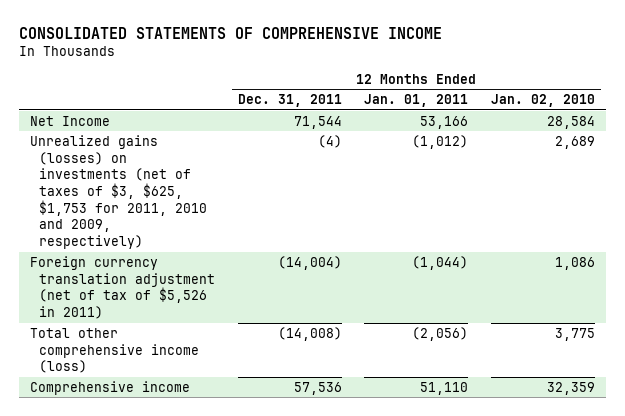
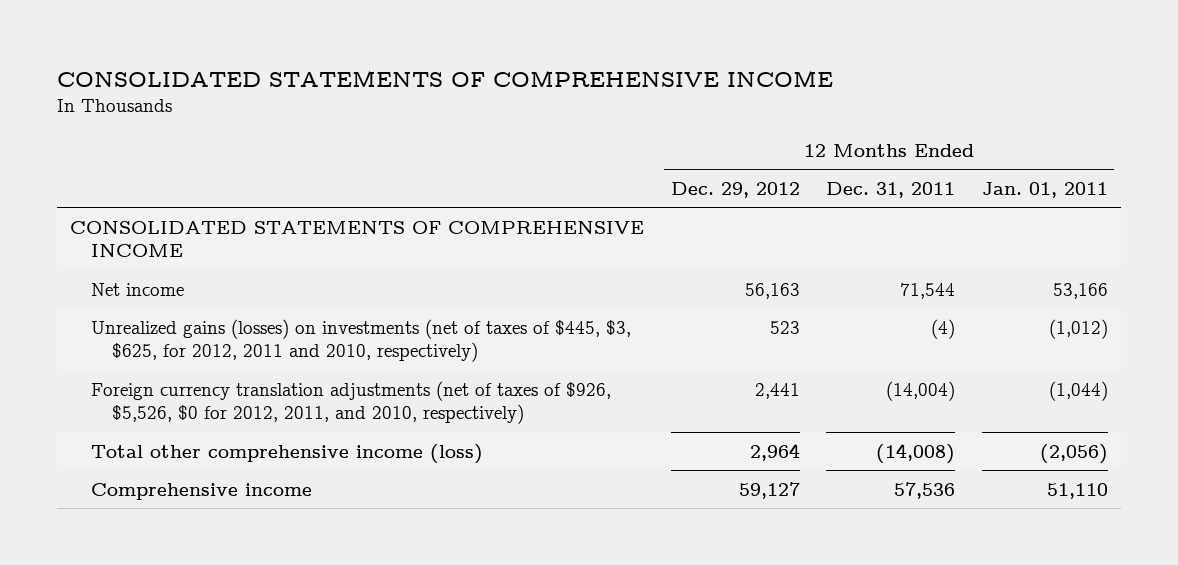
- | 12 Months Ended Dec. 31, 2011 | 12 Months Ended Jan. 01, 2011 | 12 Months Ended Jan. 02, 2010
+ | 12 Months Ended Dec. 29, 2012 | 12 Months Ended Dec. 31, 2011 | 12 Months Ended Jan. 01, 2011
- Net Income | 71,544 | 53,166 | 28,584
- Unrealized gains (losses) on investments (net of taxes of $3, $625, $1,753 for 2011, 2010 and 2009, respectively) | (4) | (1,012) | 2,689
- Foreign currency translation adjustment (net of tax of $5,526 in 2011) | (14,004) | (1,044) | 1,086
+ CONSOLIDATED STATEMENTS OF COMPREHENSIVE INCOME
+ Net income | 56,163 | 71,544 | 53,166
+ Unrealized gains (losses) on investments (net of taxes of $445, $3, $625, for 2012, 2011 and 2010, respectively) | 523 | (4) | (1,012)
+ Foreign currency translation adjustments (net of taxes of $926, $5,526, $0 for 2012, 2011, and 2010, respectively) | 2,441 | (14,004) | (1,044)

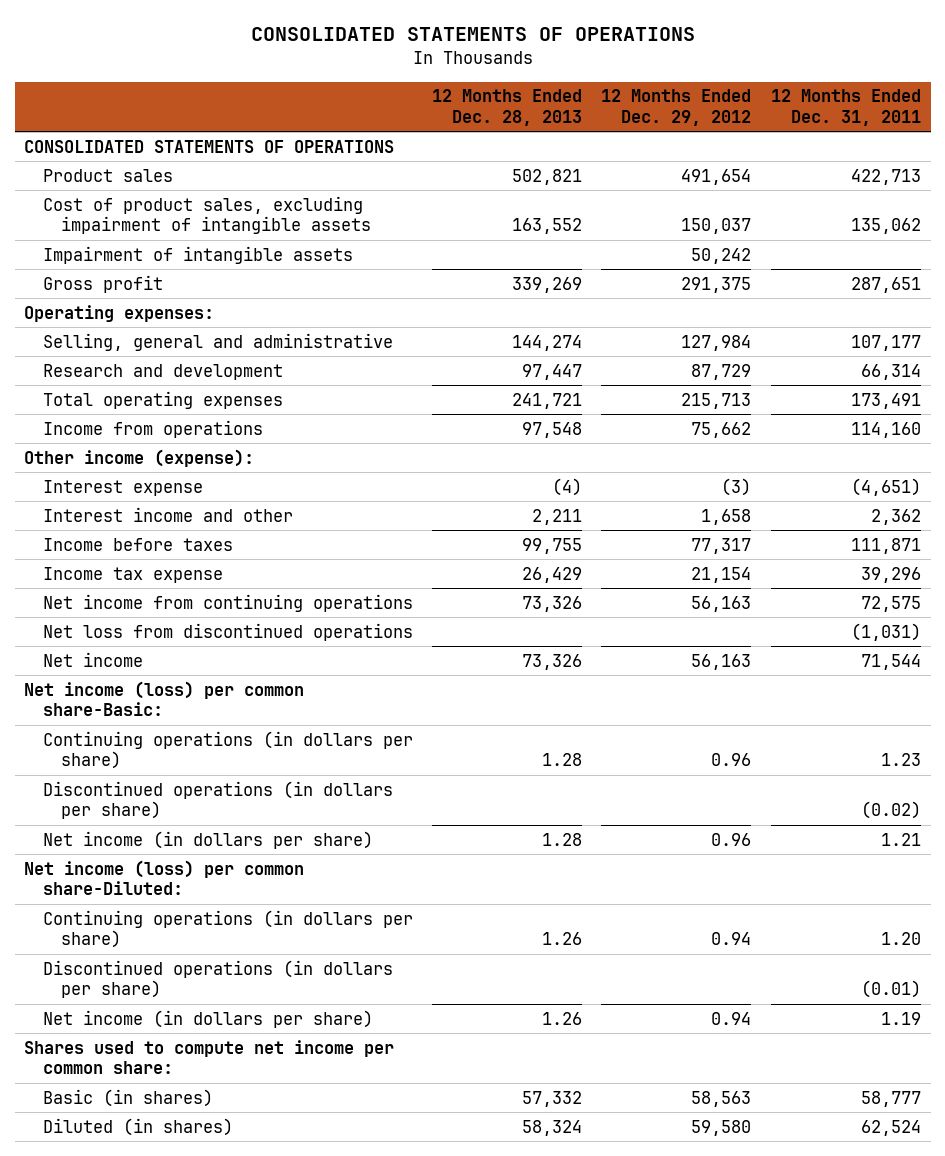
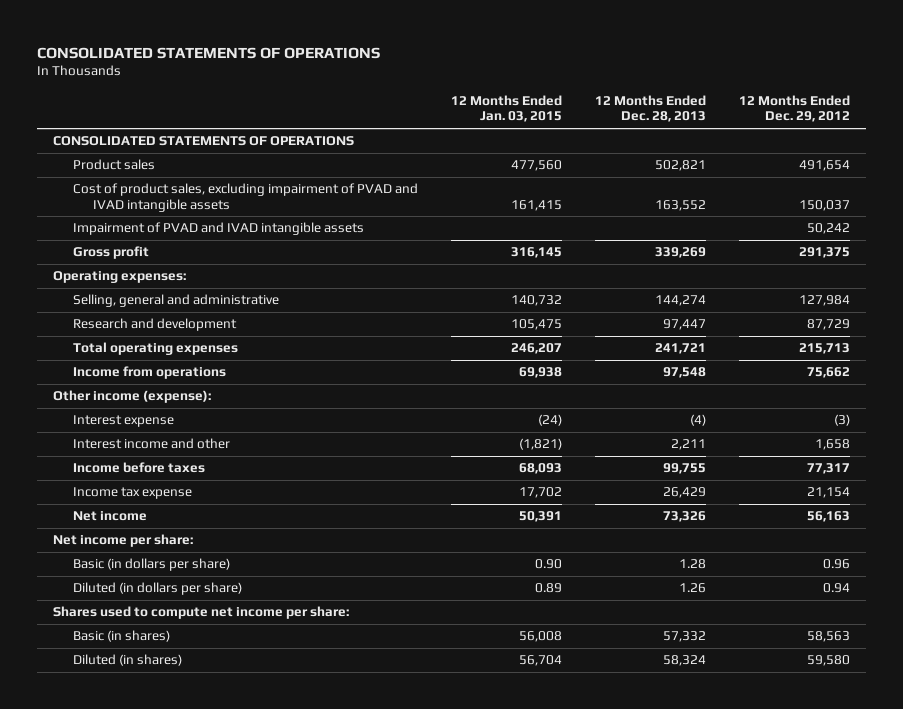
- | 12 Months Ended Dec. 28, 2013 | 12 Months Ended Dec. 29, 2012 | 12 Months Ended Dec. 31, 2011
+ | 12 Months Ended Jan. 03, 2015 | 12 Months Ended Dec. 28, 2013 | 12 Months Ended Dec. 29, 2012
- Cost of product sales, excluding impairment of intangible assets | 163,552 | 150,037 | 135,062
- Impairment of intangible assets | | 50,242 |
+ Cost of product sales, excluding impairment of PVAD and IVAD intangible assets | 161,415 | 163,552 | 150,037
+ Impairment of PVAD and IVAD intangible assets | | | 50,242
- Net income from continuing operations | 73,326 | 56,163 | 72,575
- Net loss from discontinued operations | | | (1,031)
- Net income (loss) per common share-Basic:
- Continuing operations (in dollars per share) | 1.28 | 0.96 | 1.23
- Discontinued operations (in dollars per share) | | | (0.02)
- Net income (in dollars per share) | 1.28 | 0.96 | 1.21
- Net income (loss) per common share-Diluted:
- Continuing operations (in dollars per share) | 1.26 | 0.94 | 1.20
- Discontinued operations (in dollars per share) | | | (0.01)
- Net income (in dollars per share) | 1.26 | 0.94 | 1.19
- Shares used to compute net income per common share:
+ Net income per share:
+ Basic (in dollars per share) | 0.90 | 1.28 | 0.96
+ Diluted (in dollars per share) | 0.89 | 1.26 | 0.94
+ Shares used to compute net income per share:

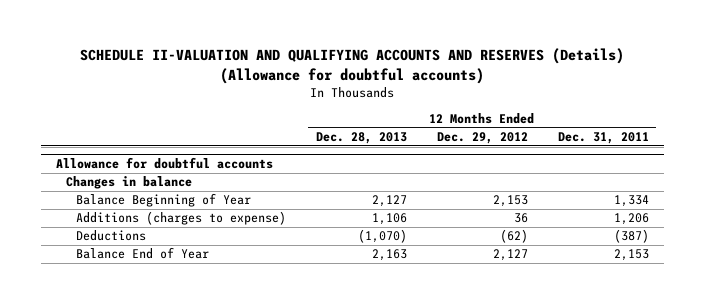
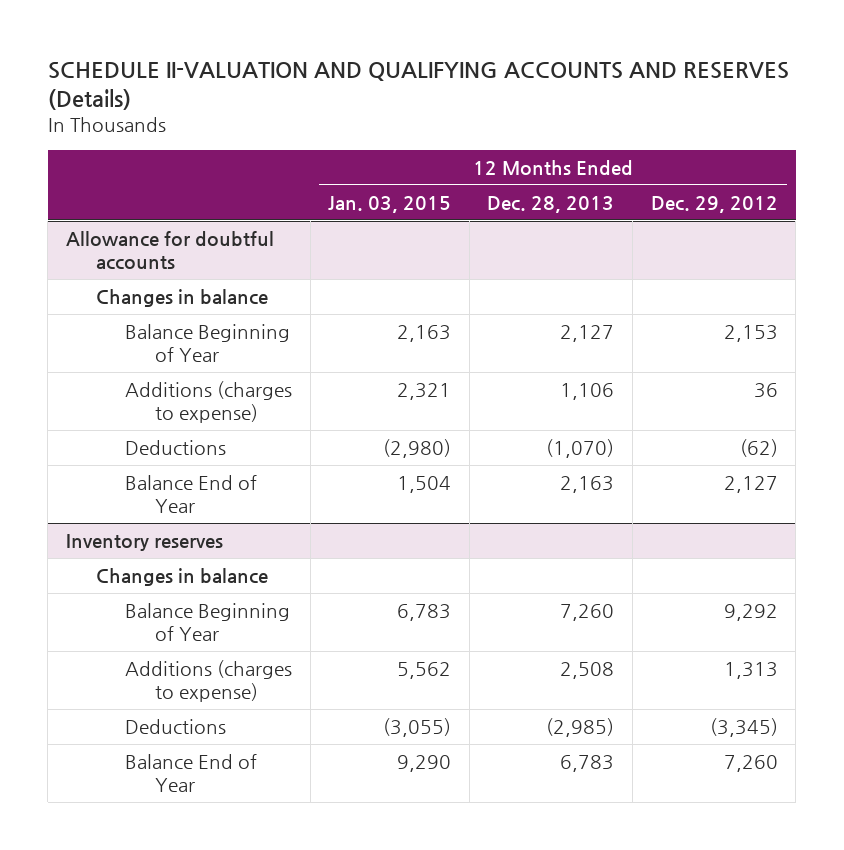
- SCHEDULE II-VALUATION AND QUALIFYING ACCOUNTS AND RESERVES (Details) (Allowance for doubtful accounts)
+ SCHEDULE II-VALUATION AND QUALIFYING ACCOUNTS AND RESERVES (Details)
- | 12 Months Ended Dec. 28, 2013 | 12 Months Ended Dec. 29, 2012 | 12 Months Ended Dec. 31, 2011
+ | 12 Months Ended Jan. 03, 2015 | 12 Months Ended Dec. 28, 2013 | 12 Months Ended Dec. 29, 2012
+ Inventory reserves
+ Changes in balance
+ Balance Beginning of Year | 6,783 | 7,260 | 9,292
+ Additions (charges to expense) | 5,562 | 2,508 | 1,313
+ Deductions | (3,055) | (2,985) | (3,345)
+ Balance End of Year | 9,290 | 6,783 | 7,260

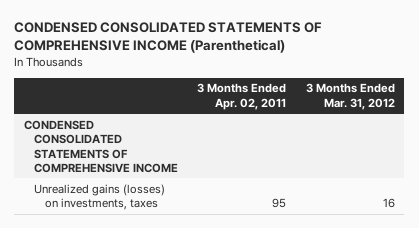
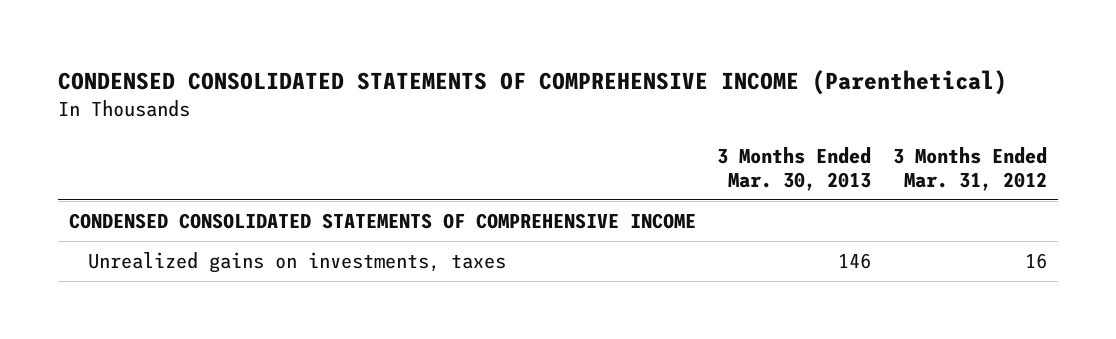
- | 3 Months Ended Apr. 02, 2011 | 3 Months Ended Mar. 31, 2012
+ | 3 Months Ended Mar. 30, 2013 | 3 Months Ended Mar. 31, 2012
- Unrealized gains (losses) on investments, taxes | 95 | 16
+ Unrealized gains on investments, taxes | 146 | 16

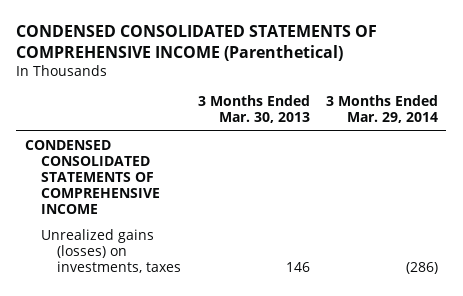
- | 3 Months Ended Mar. 30, 2013 | 3 Months Ended Mar. 31, 2012
+ | 3 Months Ended Mar. 30, 2013 | 3 Months Ended Mar. 29, 2014
- Unrealized gains on investments, taxes | 146 | 16
+ Unrealized gains (losses) on investments, taxes | 146 | (286)

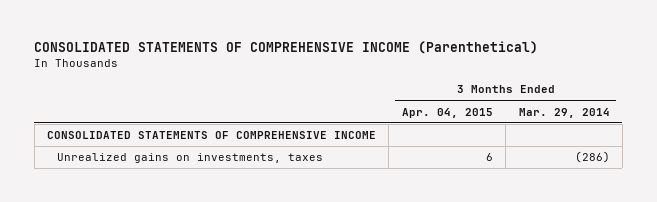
- CONDENSED CONSOLIDATED STATEMENTS OF COMPREHENSIVE INCOME (Parenthetical)
+ CONSOLIDATED STATEMENTS OF COMPREHENSIVE INCOME (Parenthetical)
- | 3 Months Ended Mar. 30, 2013 | 3 Months Ended Mar. 29, 2014
+ | 3 Months Ended Apr. 04, 2015 | 3 Months Ended Mar. 29, 2014
- CONDENSED CONSOLIDATED STATEMENTS OF COMPREHENSIVE INCOME
- Unrealized gains (losses) on investments, taxes | 146 | (286)
+ CONSOLIDATED STATEMENTS OF COMPREHENSIVE INCOME
+ Unrealized gains on investments, taxes | 6 | (286)

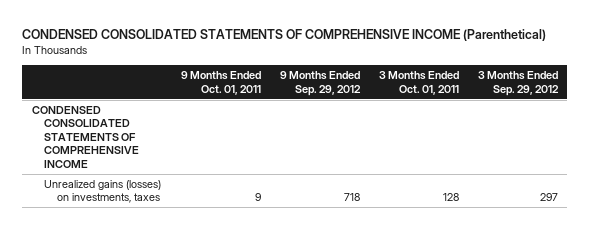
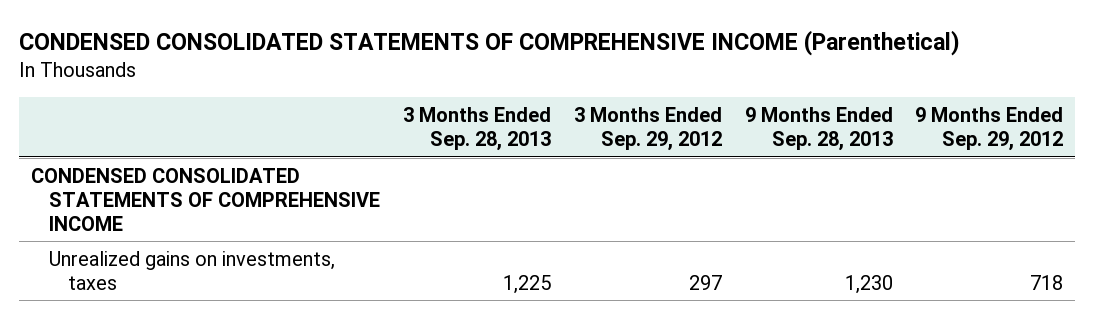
- | 9 Months Ended Oct. 01, 2011 | 9 Months Ended Sep. 29, 2012 | 3 Months Ended Oct. 01, 2011 | 3 Months Ended Sep. 29, 2012
+ | 3 Months Ended Sep. 28, 2013 | 3 Months Ended Sep. 29, 2012 | 9 Months Ended Sep. 28, 2013 | 9 Months Ended Sep. 29, 2012
- Unrealized gains (losses) on investments, taxes | 9 | 718 | 128 | 297
+ Unrealized gains on investments, taxes | 1,225 | 297 | 1,230 | 718

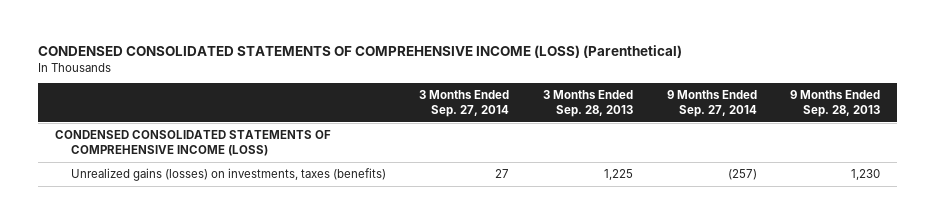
- CONDENSED CONSOLIDATED STATEMENTS OF COMPREHENSIVE INCOME (Parenthetical)
+ CONDENSED CONSOLIDATED STATEMENTS OF COMPREHENSIVE INCOME (LOSS) (Parenthetical)
- | 3 Months Ended Sep. 28, 2013 | 3 Months Ended Sep. 29, 2012 | 9 Months Ended Sep. 28, 2013 | 9 Months Ended Sep. 29, 2012
+ | 3 Months Ended Sep. 27, 2014 | 3 Months Ended Sep. 28, 2013 | 9 Months Ended Sep. 27, 2014 | 9 Months Ended Sep. 28, 2013
- CONDENSED CONSOLIDATED STATEMENTS OF COMPREHENSIVE INCOME
- Unrealized gains on investments, taxes | 1,225 | 297 | 1,230 | 718
+ CONDENSED CONSOLIDATED STATEMENTS OF COMPREHENSIVE INCOME (LOSS)
+ Unrealized gains (losses) on investments, taxes (benefits) | 27 | 1,225 | (257) | 1,230

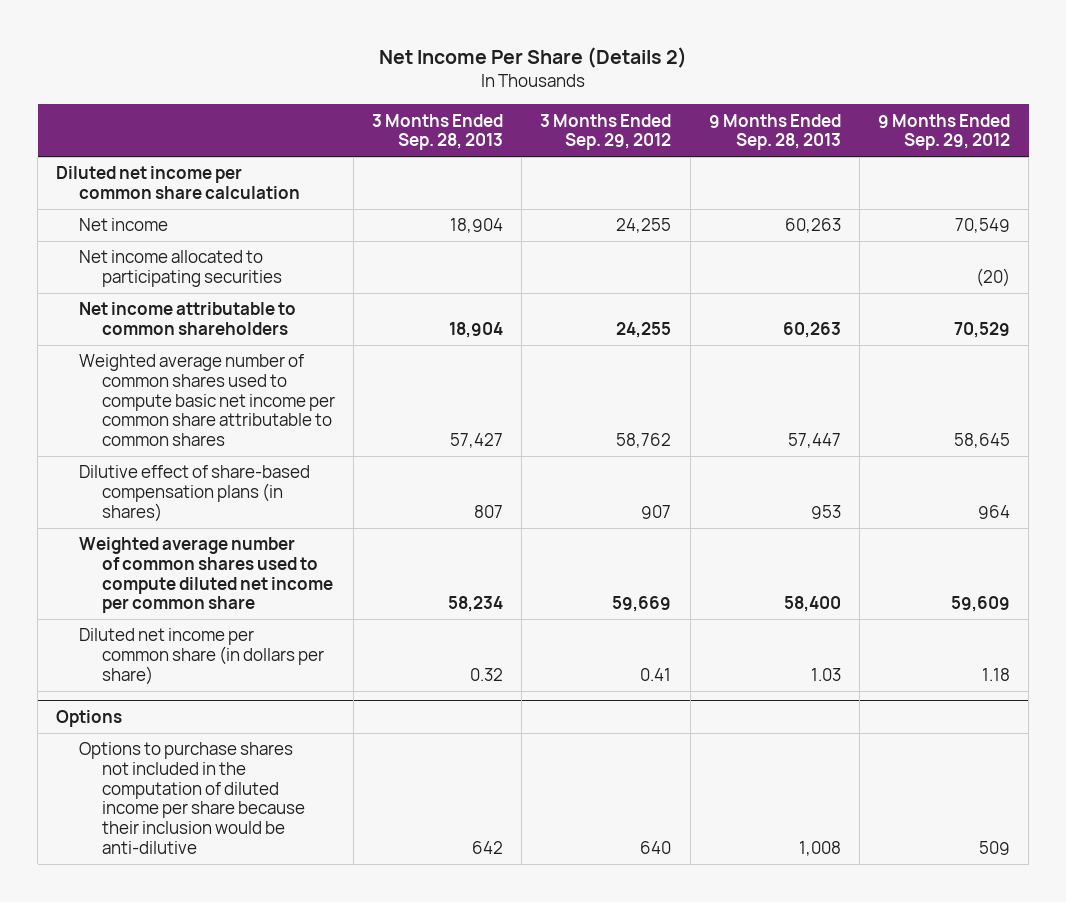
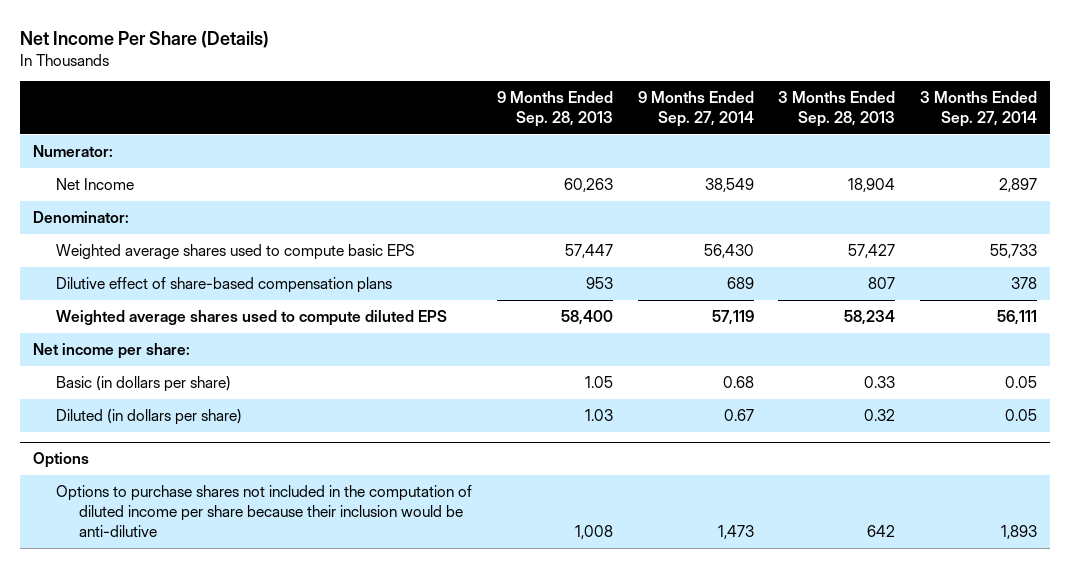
- Net Income Per Share (Details 2)
+ Net Income Per Share (Details)
- | 3 Months Ended Sep. 28, 2013 | 3 Months Ended Sep. 29, 2012 | 9 Months Ended Sep. 28, 2013 | 9 Months Ended Sep. 29, 2012
+ | 9 Months Ended Sep. 28, 2013 | 9 Months Ended Sep. 27, 2014 | 3 Months Ended Sep. 28, 2013 | 3 Months Ended Sep. 27, 2014
- Diluted net income per common share calculation
- Net income | 18,904 | 24,255 | 60,263 | 70,549
- Net income allocated to participating securities | | | | (20)
- Net income attributable to common shareholders | 18,904 | 24,255 | 60,263 | 70,529
- Weighted average number of common shares used to compute basic net income per common share attributable to common shares | 57,427 | 58,762 | 57,447 | 58,645
- Dilutive effect of share-based compensation plans (in shares) | 807 | 907 | 953 | 964
- Weighted average number of common shares used to compute diluted net income per common share | 58,234 | 59,669 | 58,400 | 59,609
- Diluted net income per common share (in dollars per share) | 0.32 | 0.41 | 1.03 | 1.18
+ Numerator:
+ Net Income | 60,263 | 38,549 | 18,904 | 2,897
+ Denominator:
+ Weighted average shares used to compute basic EPS | 57,447 | 56,430 | 57,427 | 55,733
+ Dilutive effect of share-based compensation plans | 953 | 689 | 807 | 378
+ Weighted average shares used to compute diluted EPS | 58,400 | 57,119 | 58,234 | 56,111
+ Net income per share:
+ Basic (in dollars per share) | 1.05 | 0.68 | 0.33 | 0.05
+ Diluted (in dollars per share) | 1.03 | 0.67 | 0.32 | 0.05

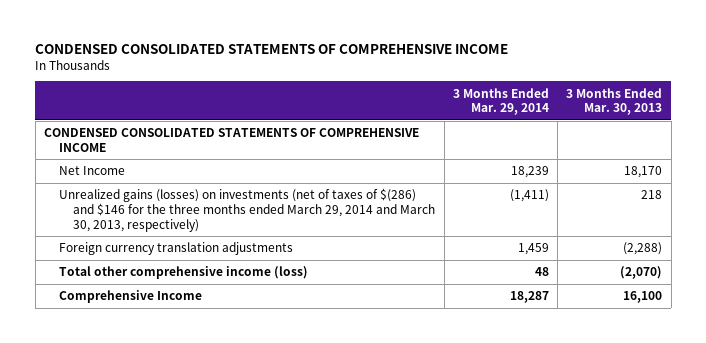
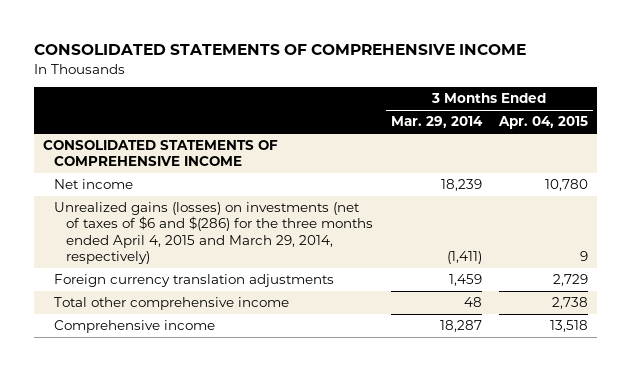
- CONDENSED CONSOLIDATED STATEMENTS OF COMPREHENSIVE INCOME
+ CONSOLIDATED STATEMENTS OF COMPREHENSIVE INCOME
- | 3 Months Ended Mar. 29, 2014 | 3 Months Ended Mar. 30, 2013
+ | 3 Months Ended Mar. 29, 2014 | 3 Months Ended Apr. 04, 2015
- CONDENSED CONSOLIDATED STATEMENTS OF COMPREHENSIVE INCOME
- Net Income | 18,239 | 18,170
- Unrealized gains (losses) on investments (net of taxes of $(286) and $146 for the three months ended March 29, 2014 and March 30, 2013, respectively) | (1,411) | 218
+ CONSOLIDATED STATEMENTS OF COMPREHENSIVE INCOME
+ Net income | 18,239 | 10,780
+ Unrealized gains (losses) on investments (net of taxes of $6 and $(286) for the three months ended April 4, 2015 and March 29, 2014, respectively) | (1,411) | 9
- Total other comprehensive income (loss) | 48 | (2,070)
- Comprehensive Income | 18,287 | 16,100
+ Total other comprehensive income | 48 | 2,738
+ Comprehensive income | 18,287 | 13,518

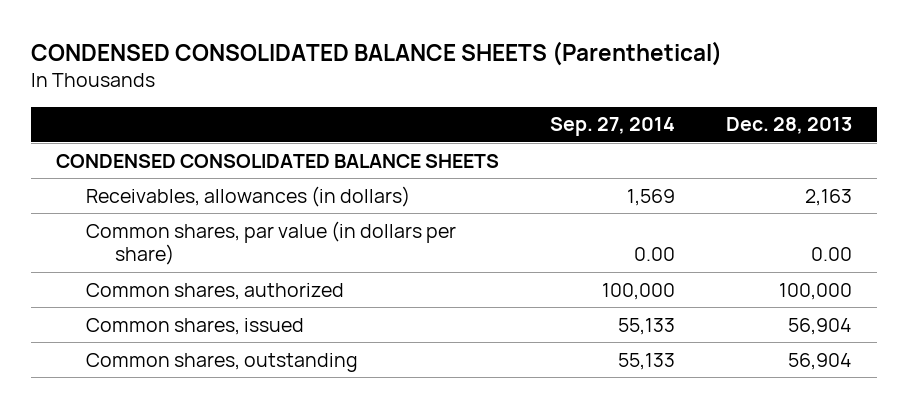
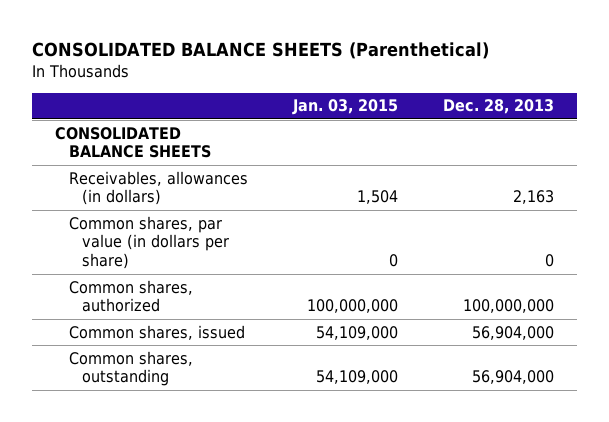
- CONDENSED CONSOLIDATED BALANCE SHEETS (Parenthetical)
+ CONSOLIDATED BALANCE SHEETS (Parenthetical)
- | Sep. 27, 2014 | Dec. 28, 2013
+ | Jan. 03, 2015 | Dec. 28, 2013
- CONDENSED CONSOLIDATED BALANCE SHEETS
+ CONSOLIDATED BALANCE SHEETS
- Common shares, par value (in dollars per share) | 0.00 | 0.00
- Common shares, authorized | 100,000 | 100,000
- Common shares, issued | 55,133 | 56,904
- Common shares, outstanding | 55,133 | 56,904
+ Common shares, par value (in dollars per share) | 0 | 0
+ Common shares, authorized | 100,000,000 | 100,000,000
+ Common shares, issued | 54,109,000 | 56,904,000
+ Common shares, outstanding | 54,109,000 | 56,904,000

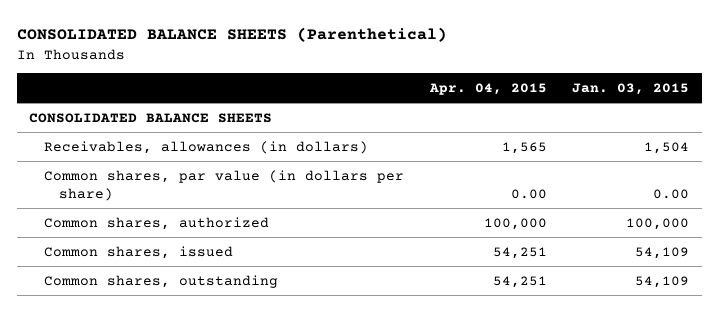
- | Jan. 03, 2015 | Dec. 28, 2013
+ | Apr. 04, 2015 | Jan. 03, 2015
- Common shares, par value (in dollars per share) | 0 | 0
- Common shares, authorized | 100,000,000 | 100,000,000
- Common shares, issued | 54,109,000 | 56,904,000
- Common shares, outstanding | 54,109,000 | 56,904,000
+ Common shares, par value (in dollars per share) | 0.00 | 0.00
+ Common shares, authorized | 100,000 | 100,000
+ Common shares, issued | 54,251 | 54,109
+ Common shares, outstanding | 54,251 | 54,109

